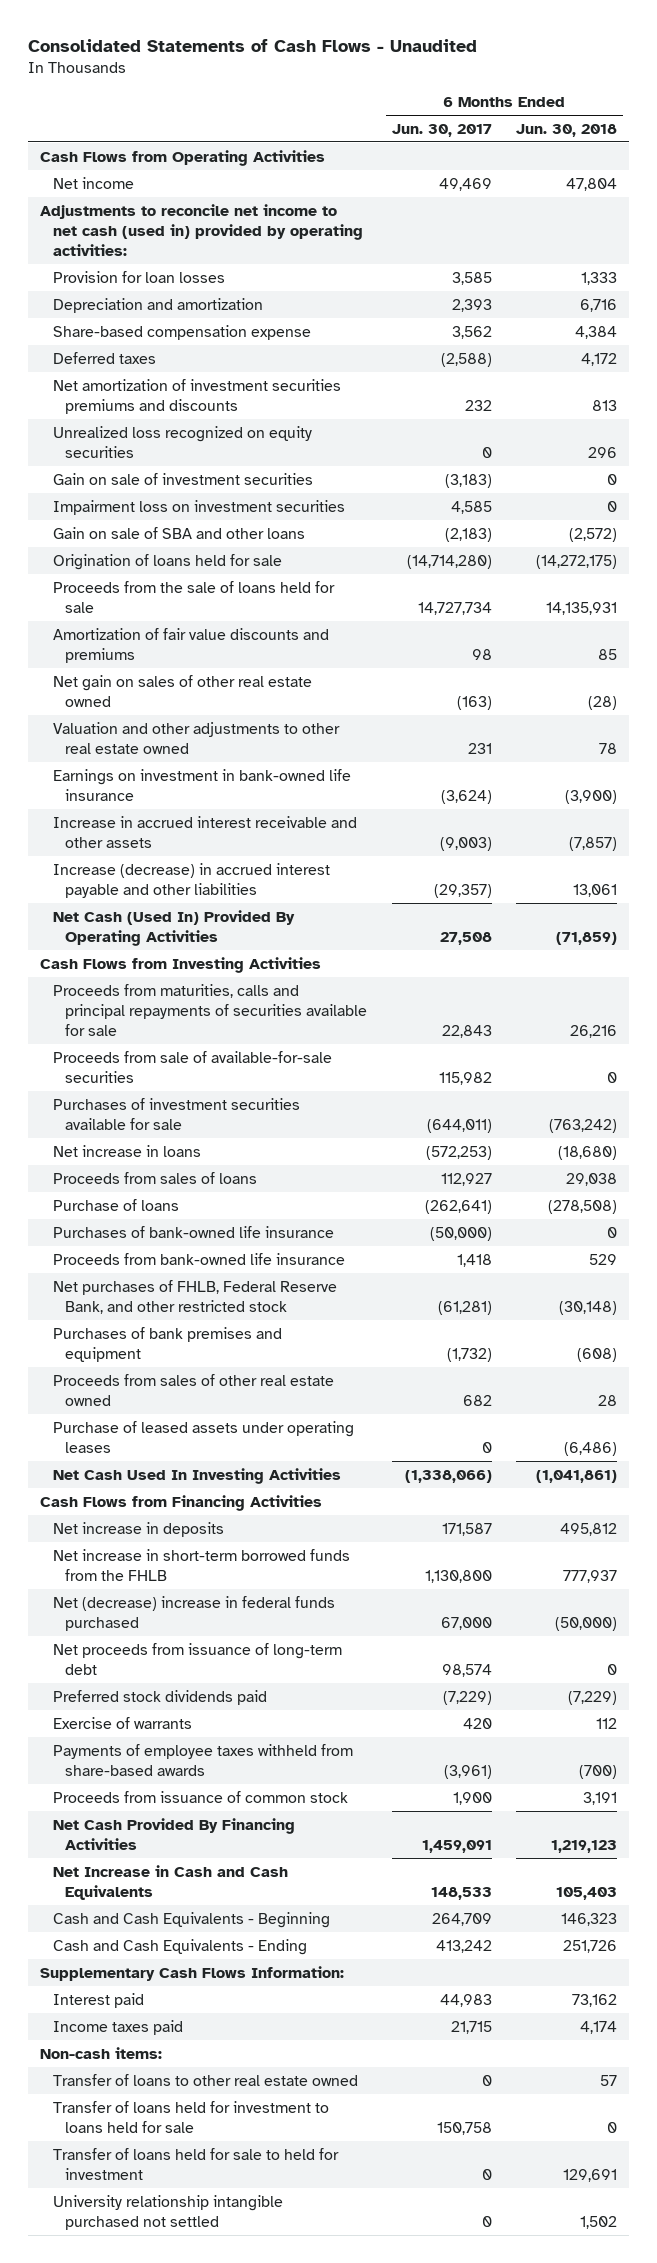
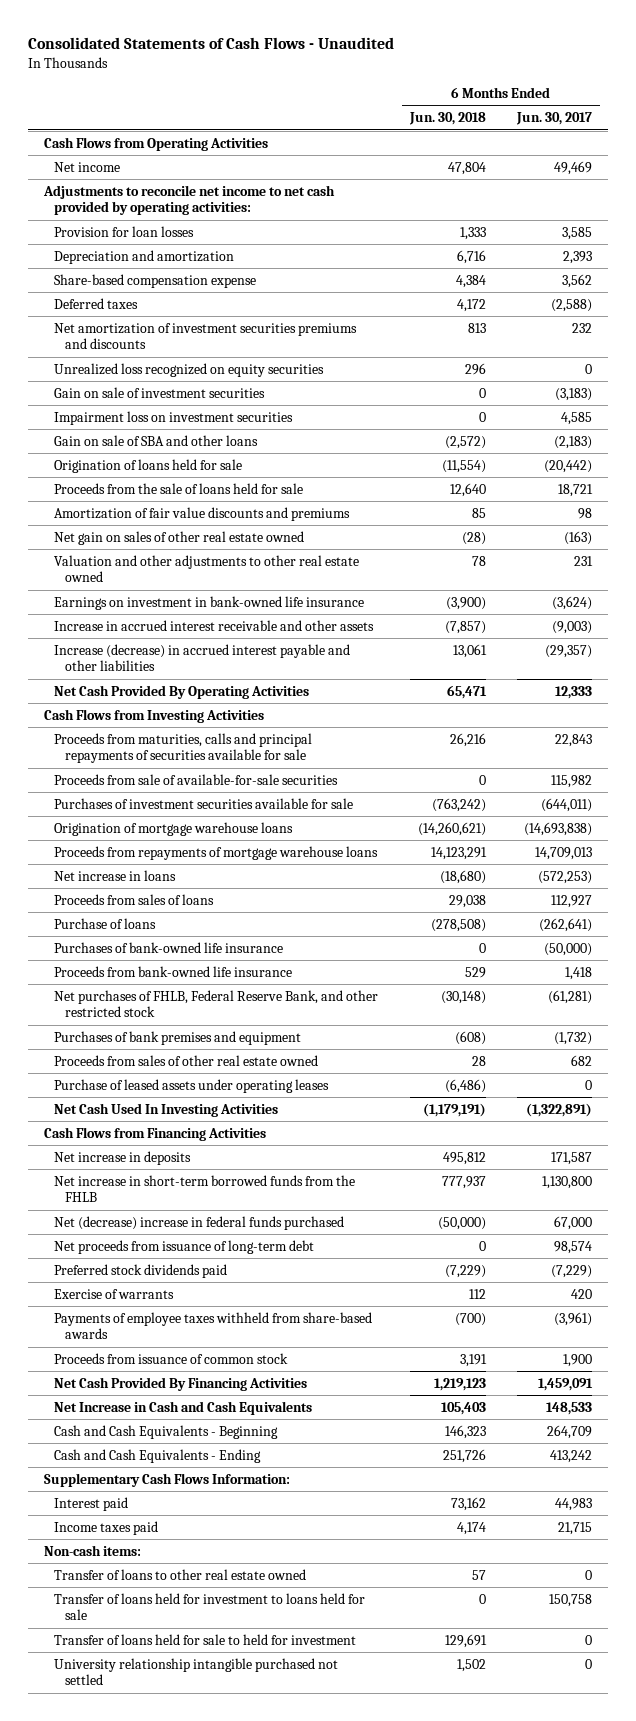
- | 6 Months Ended Jun. 30, 2017 | 6 Months Ended Jun. 30, 2018
+ | 6 Months Ended Jun. 30, 2018 | 6 Months Ended Jun. 30, 2017
- Adjustments to reconcile net income to net cash (used in) provided by operating activities:
+ Adjustments to reconcile net income to net cash provided by operating activities:
- Origination of loans held for sale | (14,714,280) | (14,272,175)
- Proceeds from the sale of loans held for sale | 14,727,734 | 14,135,931
+ Origination of loans held for sale | (11,554) | (20,442)
+ Proceeds from the sale of loans held for sale | 12,640 | 18,721
- Net Cash (Used In) Provided By Operating Activities | 27,508 | (71,859)
+ Net Cash Provided By Operating Activities | 65,471 | 12,333
+ Origination of mortgage warehouse loans | (14,260,621) | (14,693,838)
+ Proceeds from repayments of mortgage warehouse loans | 14,123,291 | 14,709,013
- Net Cash Used In Investing Activities | (1,338,066) | (1,041,861)
+ Net Cash Used In Investing Activities | (1,179,191) | (1,322,891)

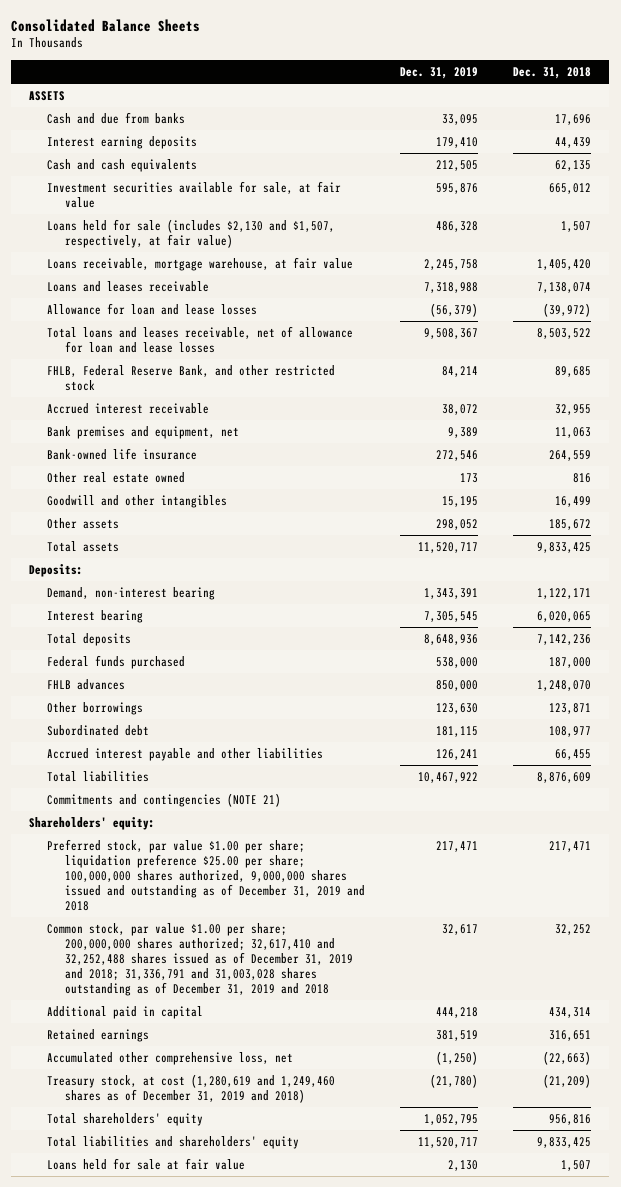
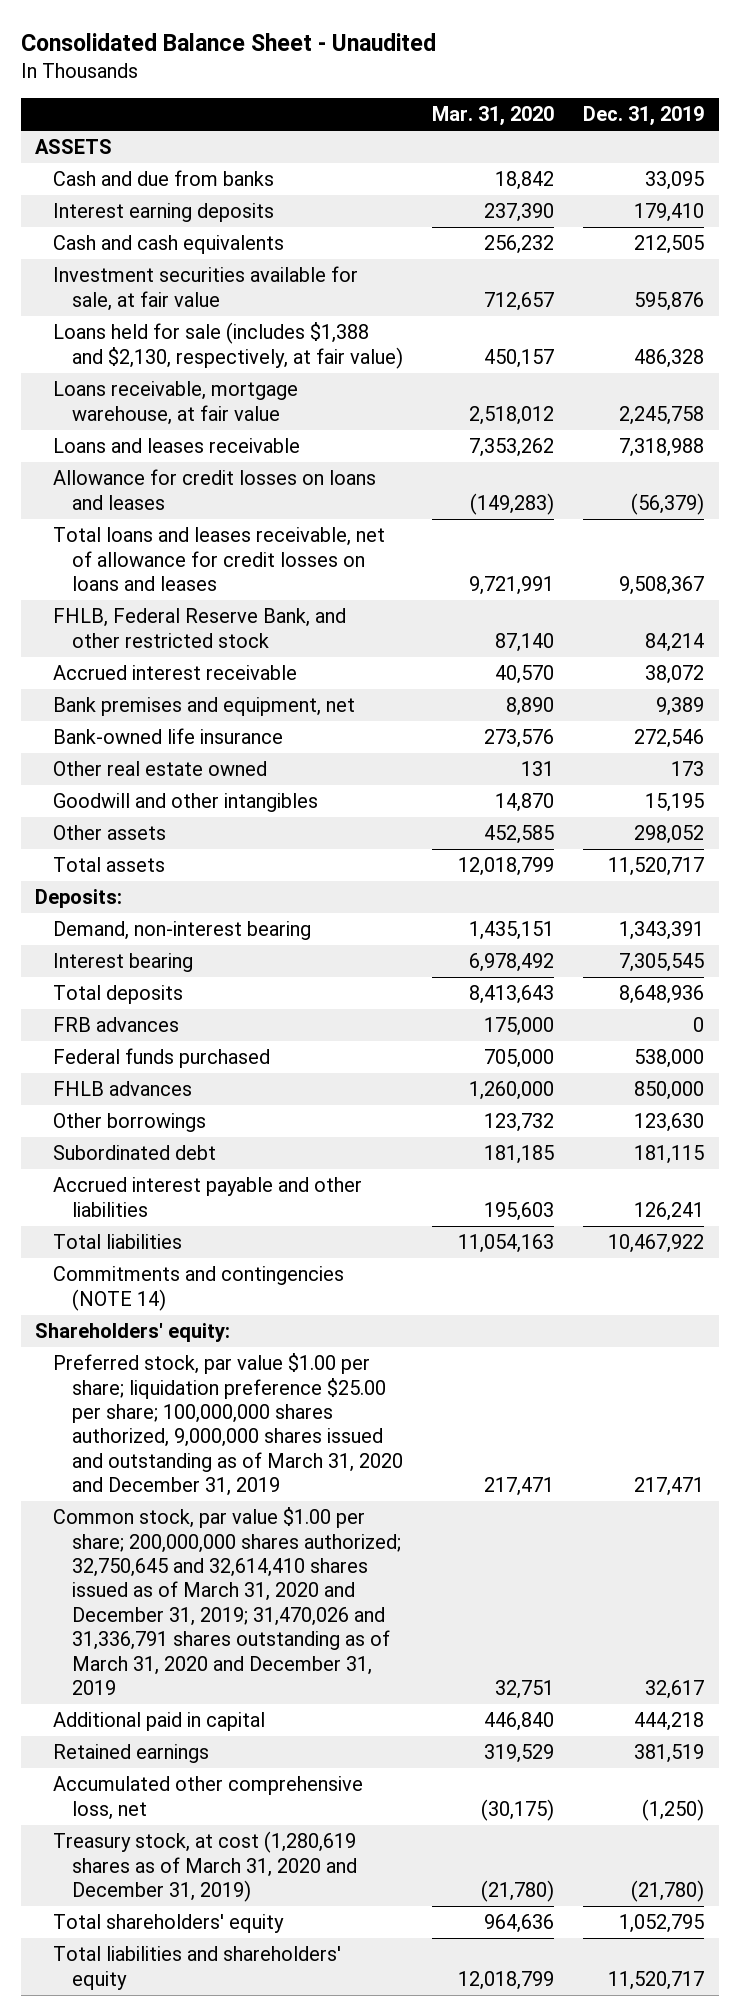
- Consolidated Balance Sheets
+ Consolidated Balance Sheet - Unaudited
- | Dec. 31, 2019 | Dec. 31, 2018
+ | Mar. 31, 2020 | Dec. 31, 2019
- Loans held for sale (includes $2,130 and $1,507, respectively, at fair value) | 486,328 | 1,507
+ Loans held for sale (includes $1,388 and $2,130, respectively, at fair value) | 450,157 | 486,328
- Allowance for loan and lease losses | (56,379) | (39,972)
- Total loans and leases receivable, net of allowance for loan and lease losses | 9,508,367 | 8,503,522
+ Allowance for credit losses on loans and leases | (149,283) | (56,379)
+ Total loans and leases receivable, net of allowance for credit losses on loans and leases | 9,721,991 | 9,508,367
+ FRB advances | 175,000 | 0
- Commitments and contingencies (NOTE 21)
+ Commitments and contingencies (NOTE 14)
- Preferred stock, par value $1.00 per share; liquidation preference $25.00 per share; 100,000,000 shares authorized, 9,000,000 shares issued and outstanding as of December 31, 2019 and 2018 | 217,471 | 217,471
- Common stock, par value $1.00 per share; 200,000,000 shares authorized; 32,617,410 and 32,252,488 shares issued as of December 31, 2019 and 2018; 31,336,791 and 31,003,028 shares outstanding as of December 31, 2019 and 2018 | 32,617 | 32,252
+ Preferred stock, par value $1.00 per share; liquidation preference $25.00 per share; 100,000,000 shares authorized, 9,000,000 shares issued and outstanding as of March 31, 2020 and December 31, 2019 | 217,471 | 217,471
+ Common stock, par value $1.00 per share; 200,000,000 shares authorized; 32,750,645 and 32,614,410 shares issued as of March 31, 2020 and December 31, 2019; 31,470,026 and 31,336,791 shares outstanding as of March 31, 2020 and December 31, 2019 | 32,751 | 32,617
- Treasury stock, at cost (1,280,619 and 1,249,460 shares as of December 31, 2019 and 2018) | (21,780) | (21,209)
+ Treasury stock, at cost (1,280,619 shares as of March 31, 2020 and December 31, 2019) | (21,780) | (21,780)
- Loans held for sale at fair value | 2,130 | 1,507

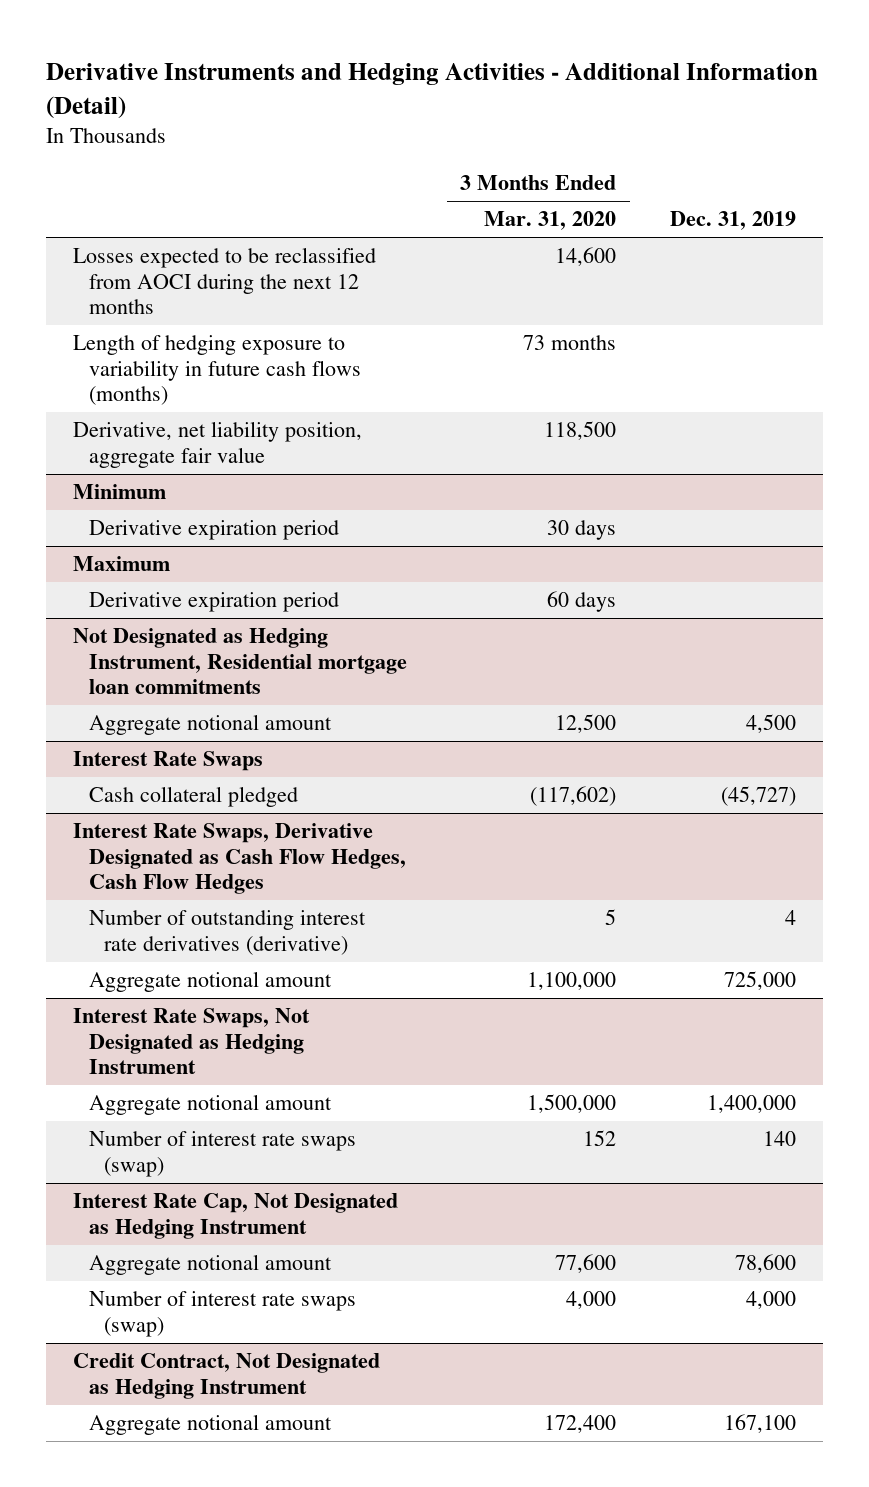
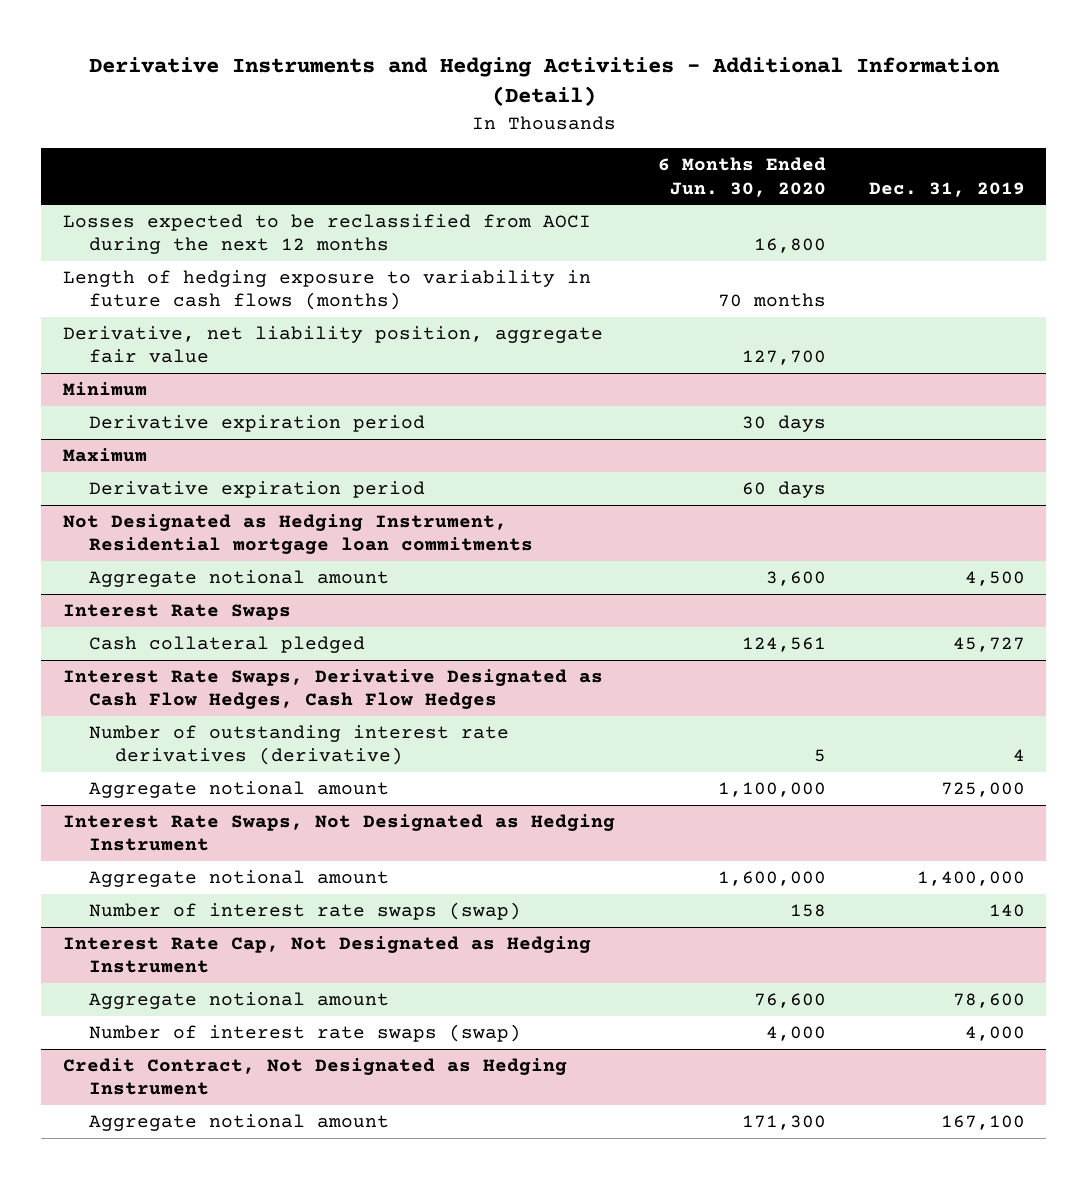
- | 3 Months Ended Mar. 31, 2020 | Dec. 31, 2019
+ | 6 Months Ended Jun. 30, 2020 | Dec. 31, 2019
@ Interest Rate Swaps
- Cash collateral pledged | (117,602) | (45,727)
+ Cash collateral pledged | 124,561 | 45,727

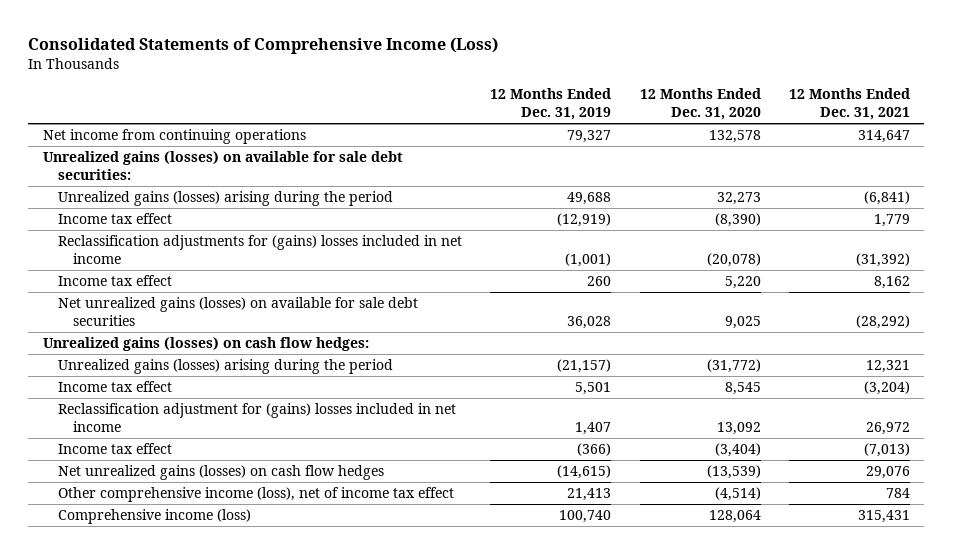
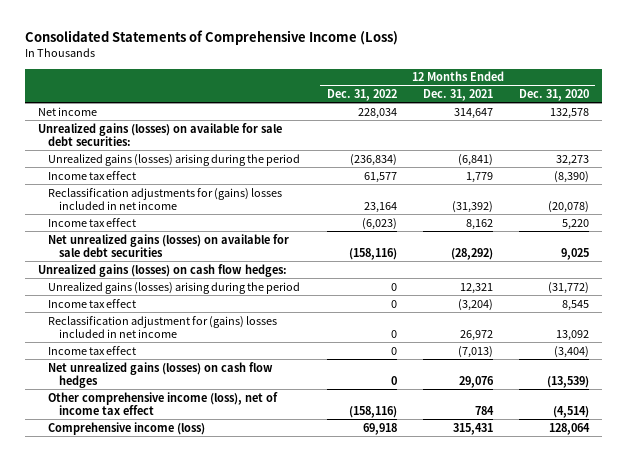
- | 12 Months Ended Dec. 31, 2019 | 12 Months Ended Dec. 31, 2020 | 12 Months Ended Dec. 31, 2021
+ | 12 Months Ended Dec. 31, 2022 | 12 Months Ended Dec. 31, 2021 | 12 Months Ended Dec. 31, 2020
- Net income from continuing operations | 79,327 | 132,578 | 314,647
+ Net income | 228,034 | 314,647 | 132,578

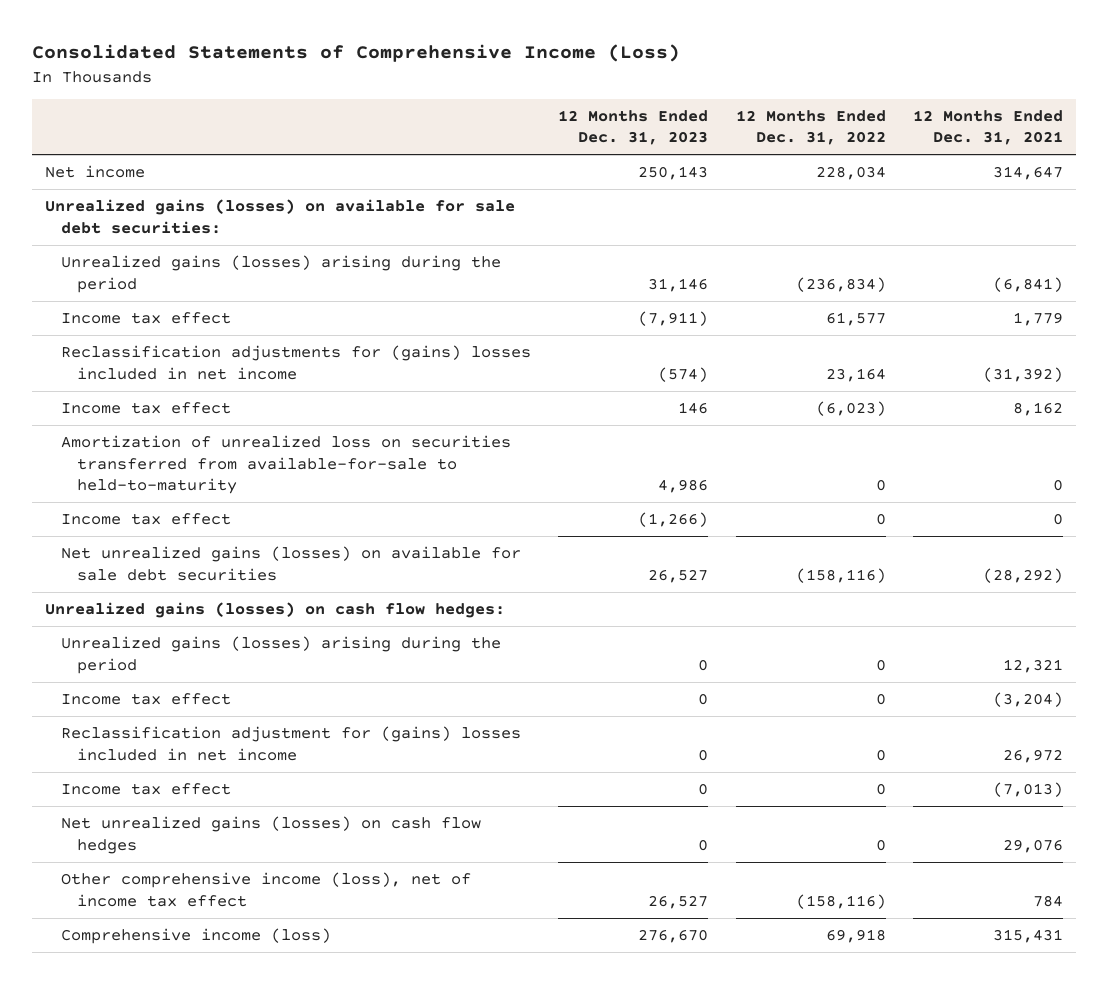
- | 12 Months Ended Dec. 31, 2022 | 12 Months Ended Dec. 31, 2021 | 12 Months Ended Dec. 31, 2020
+ | 12 Months Ended Dec. 31, 2023 | 12 Months Ended Dec. 31, 2022 | 12 Months Ended Dec. 31, 2021
+ Amortization of unrealized loss on securities transferred from available-for-sale to held-to-maturity | 4,986 | 0 | 0
+ Income tax effect | (1,266) | 0 | 0

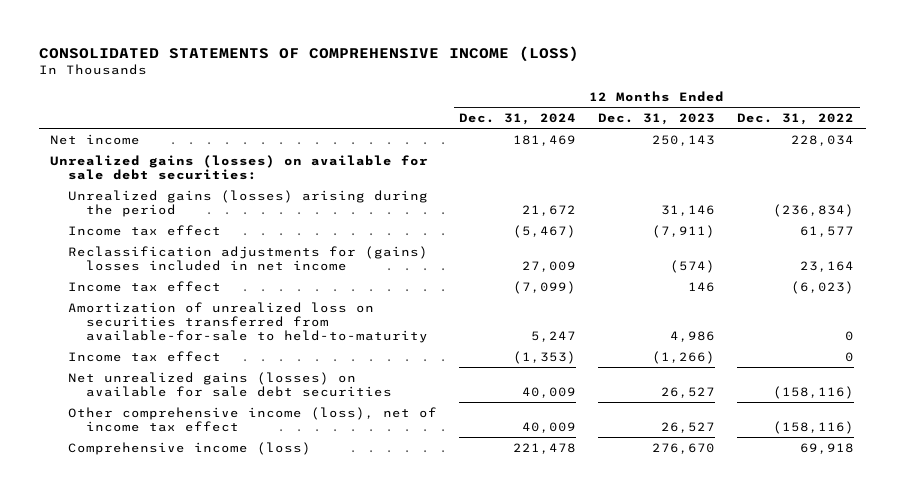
- Consolidated Statements of Comprehensive Income (Loss)
+ CONSOLIDATED STATEMENTS OF COMPREHENSIVE INCOME (LOSS)
- | 12 Months Ended Dec. 31, 2023 | 12 Months Ended Dec. 31, 2022 | 12 Months Ended Dec. 31, 2021
+ | 12 Months Ended Dec. 31, 2024 | 12 Months Ended Dec. 31, 2023 | 12 Months Ended Dec. 31, 2022
- Unrealized gains (losses) on cash flow hedges:
- Unrealized gains (losses) arising during the period | 0 | 0 | 12,321
- Income tax effect | 0 | 0 | (3,204)
- Reclassification adjustment for (gains) losses included in net income | 0 | 0 | 26,972
- Income tax effect | 0 | 0 | (7,013)
- Net unrealized gains (losses) on cash flow hedges | 0 | 0 | 29,076

